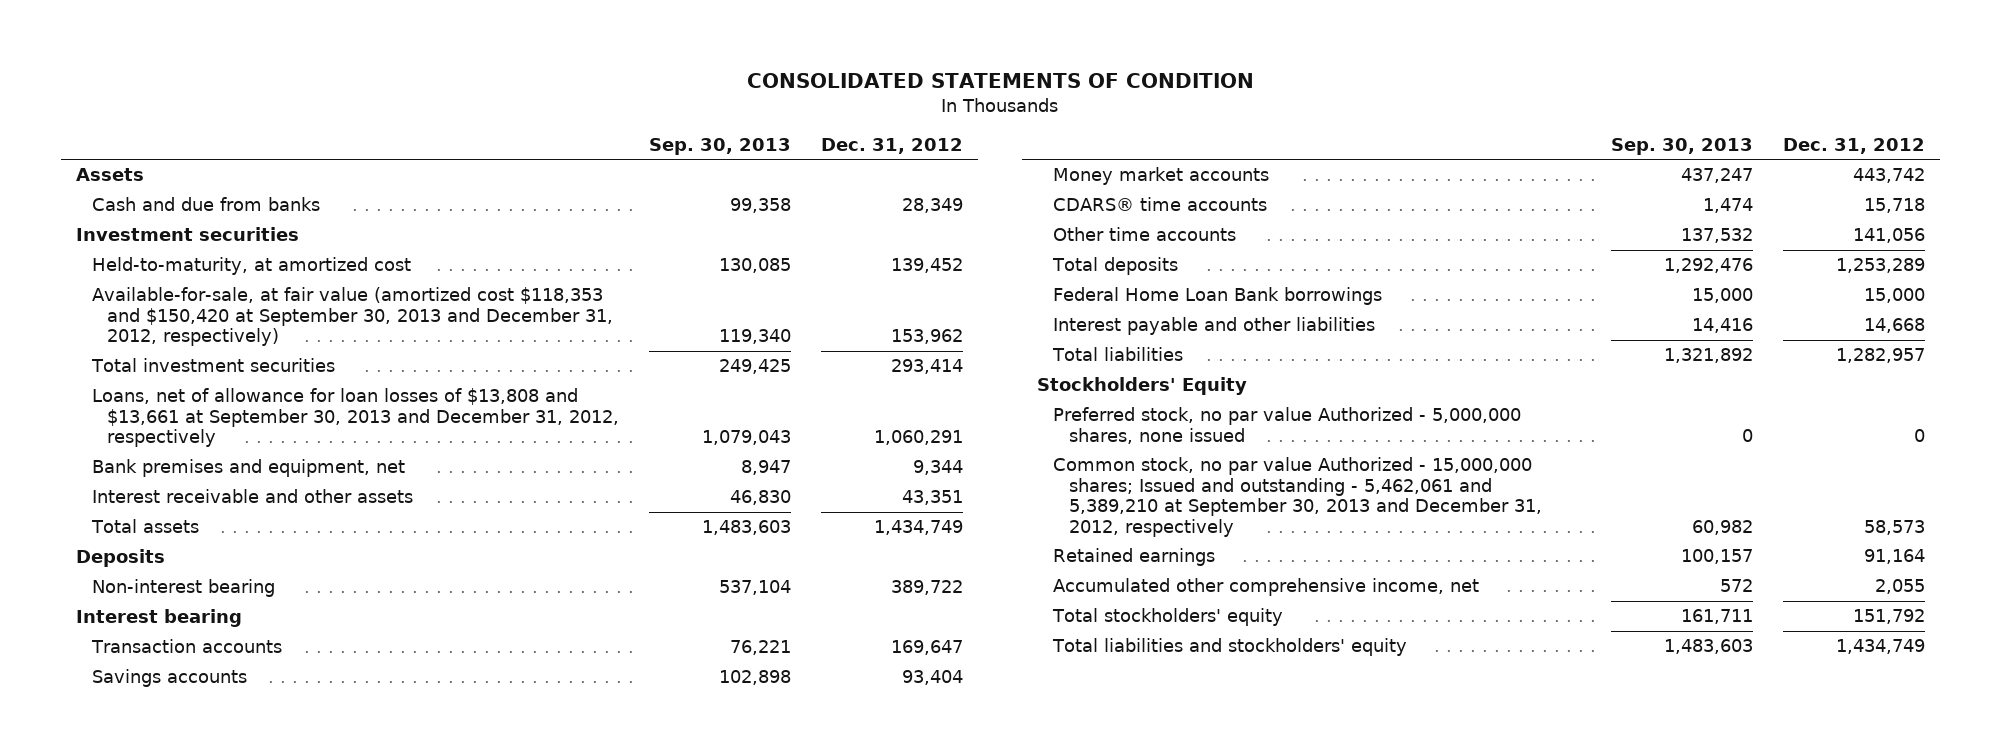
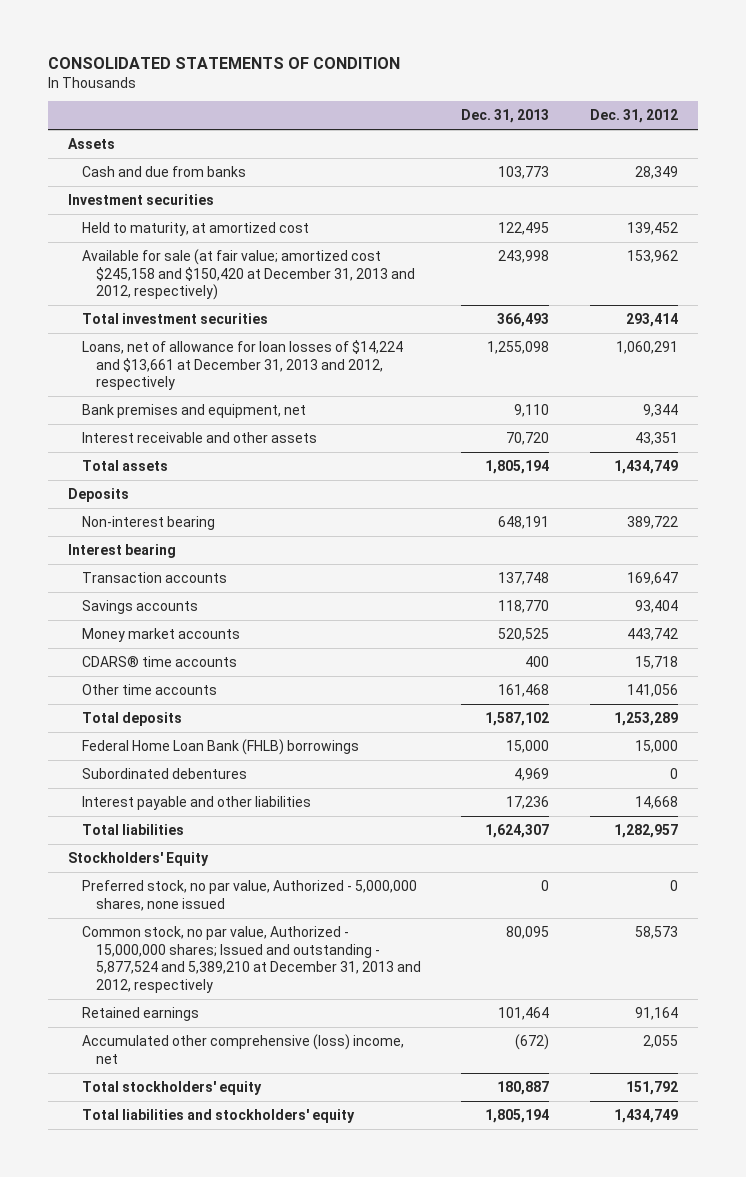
- | Sep. 30, 2013 | Dec. 31, 2012
+ | Dec. 31, 2013 | Dec. 31, 2012
- Held-to-maturity, at amortized cost | 130,085 | 139,452
- Available-for-sale, at fair value (amortized cost $118,353 and $150,420 at September 30, 2013 and December 31, 2012, respectively) | 119,340 | 153,962
+ Held to maturity, at amortized cost | 122,495 | 139,452
+ Available for sale (at fair value; amortized cost $245,158 and $150,420 at December 31, 2013 and 2012, respectively) | 243,998 | 153,962
- Loans, net of allowance for loan losses of $13,808 and $13,661 at September 30, 2013 and December 31, 2012, respectively | 1,079,043 | 1,060,291
+ Loans, net of allowance for loan losses of $14,224 and $13,661 at December 31, 2013 and 2012, respectively | 1,255,098 | 1,060,291
- Federal Home Loan Bank borrowings | 15,000 | 15,000
+ Federal Home Loan Bank (FHLB) borrowings | 15,000 | 15,000
+ Subordinated debentures | 4,969 | 0
- Preferred stock, no par value Authorized - 5,000,000 shares, none issued | 0 | 0
- Common stock, no par value Authorized - 15,000,000 shares; Issued and outstanding - 5,462,061 and 5,389,210 at September 30, 2013 and December 31, 2012, respectively | 60,982 | 58,573
+ Preferred stock, no par value, Authorized - 5,000,000 shares, none issued | 0 | 0
+ Common stock, no par value, Authorized - 15,000,000 shares; Issued and outstanding - 5,877,524 and 5,389,210 at December 31, 2013 and 2012, respectively | 80,095 | 58,573
- Accumulated other comprehensive income, net | 572 | 2,055
+ Accumulated other comprehensive (loss) income, net | (672) | 2,055

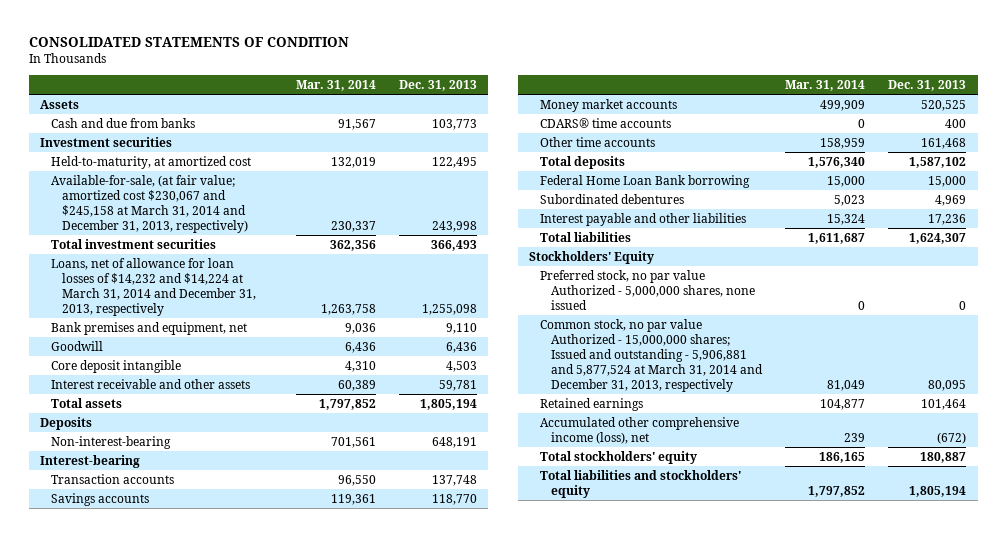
- | Dec. 31, 2013 | Dec. 31, 2012
+ | Mar. 31, 2014 | Dec. 31, 2013
- Held to maturity, at amortized cost | 122,495 | 139,452
- Available for sale (at fair value; amortized cost $245,158 and $150,420 at December 31, 2013 and 2012, respectively) | 243,998 | 153,962
+ Held-to-maturity, at amortized cost | 132,019 | 122,495
+ Available-for-sale, (at fair value; amortized cost $230,067 and $245,158 at March 31, 2014 and December 31, 2013, respectively) | 230,337 | 243,998
- Loans, net of allowance for loan losses of $14,224 and $13,661 at December 31, 2013 and 2012, respectively | 1,255,098 | 1,060,291
+ Loans, net of allowance for loan losses of $14,232 and $14,224 at March 31, 2014 and December 31, 2013, respectively | 1,263,758 | 1,255,098
- Interest receivable and other assets | 70,720 | 43,351
+ Goodwill | 6,436 | 6,436
+ Core deposit intangible | 4,310 | 4,503
+ Interest receivable and other assets | 60,389 | 59,781
- Non-interest bearing | 648,191 | 389,722
- Interest bearing
+ Non-interest-bearing | 701,561 | 648,191
+ Interest-bearing
- Federal Home Loan Bank (FHLB) borrowings | 15,000 | 15,000
+ Federal Home Loan Bank borrowing | 15,000 | 15,000
- Preferred stock, no par value, Authorized - 5,000,000 shares, none issued | 0 | 0
- Common stock, no par value, Authorized - 15,000,000 shares; Issued and outstanding - 5,877,524 and 5,389,210 at December 31, 2013 and 2012, respectively | 80,095 | 58,573
+ Preferred stock, no par value Authorized - 5,000,000 shares, none issued | 0 | 0
+ Common stock, no par value Authorized - 15,000,000 shares; Issued and outstanding - 5,906,881 and 5,877,524 at March 31, 2014 and December 31, 2013, respectively | 81,049 | 80,095
- Accumulated other comprehensive (loss) income, net | (672) | 2,055
+ Accumulated other comprehensive income (loss), net | 239 | (672)

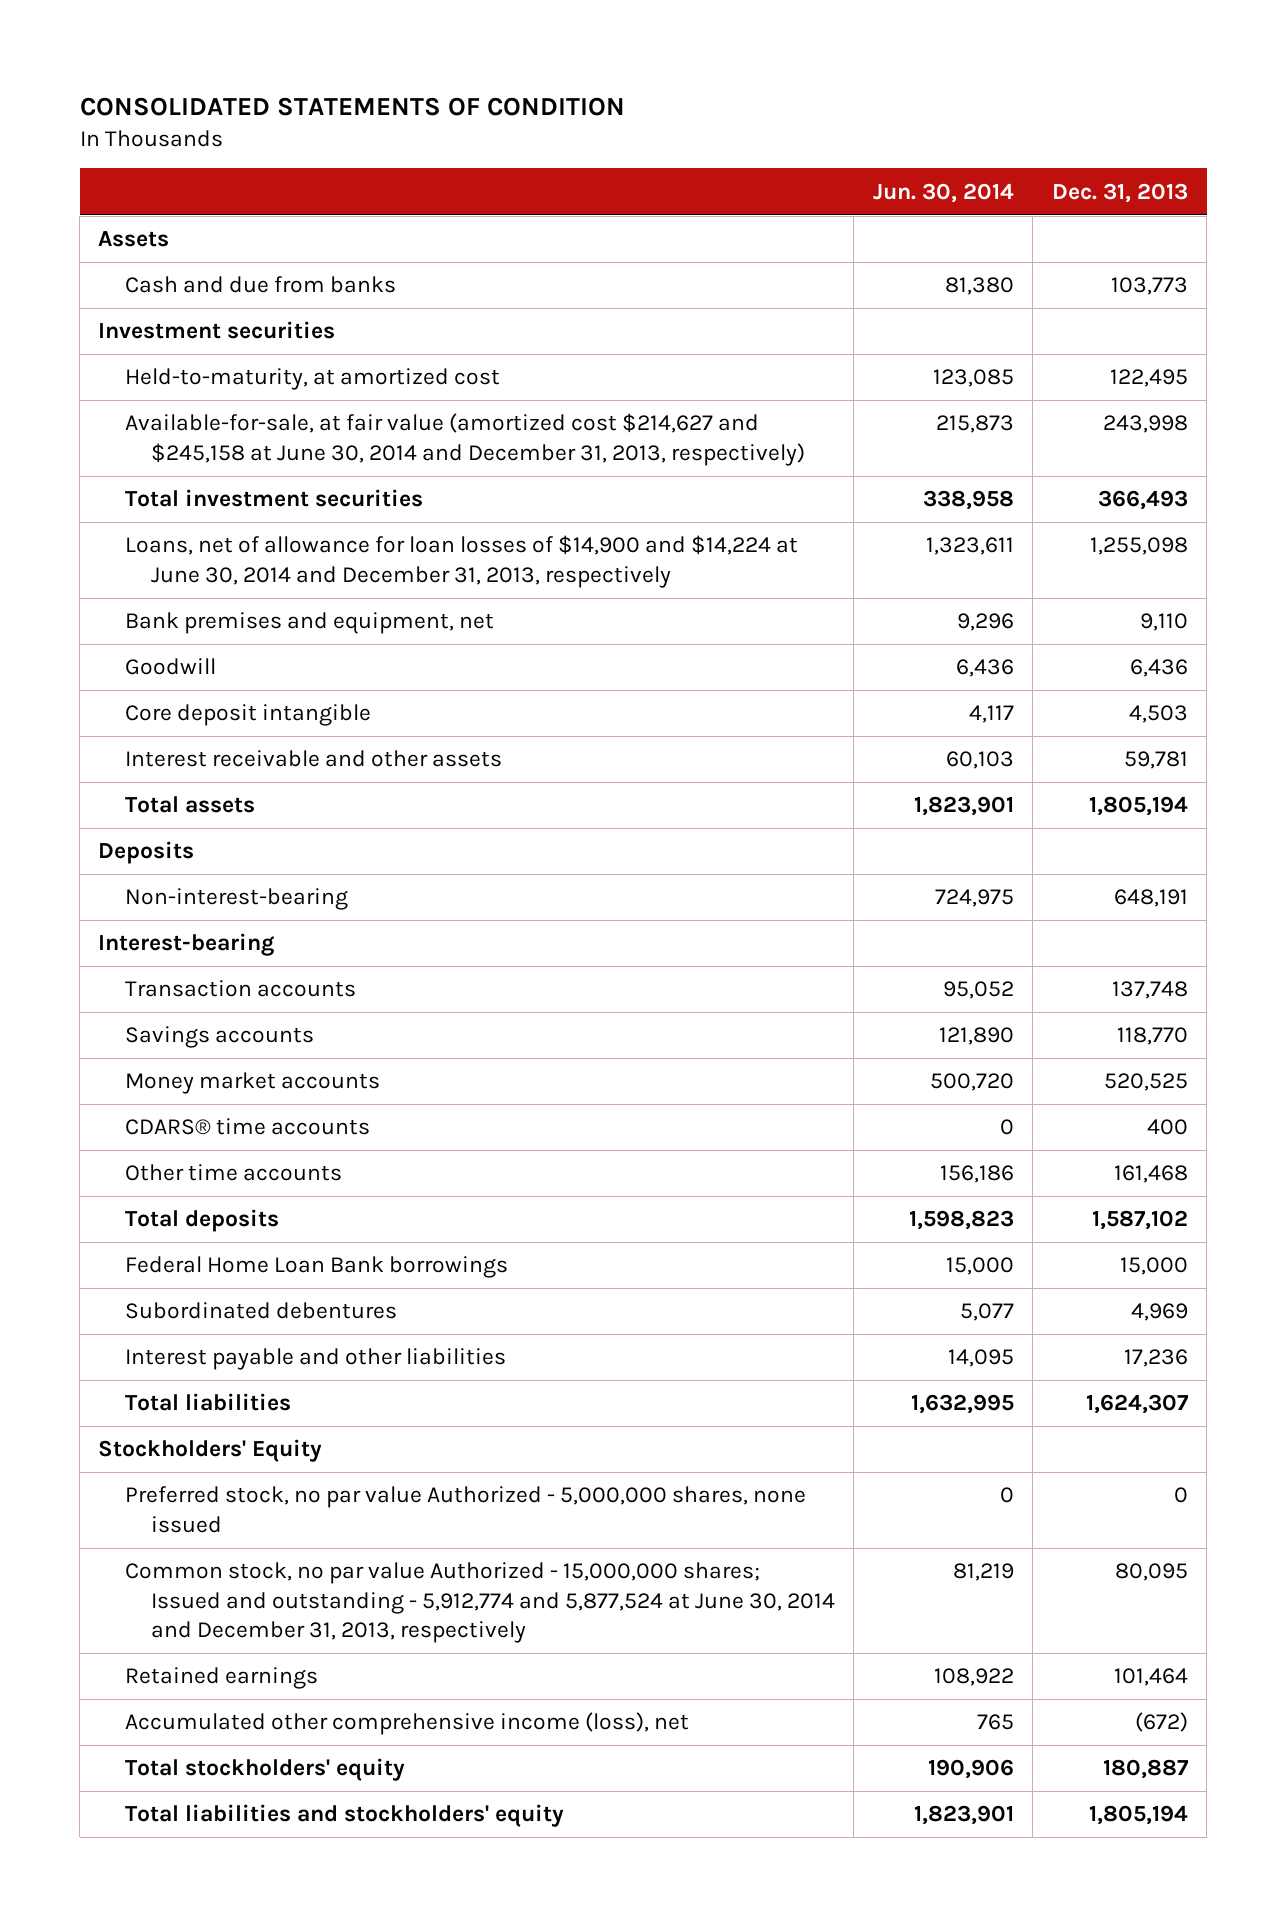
- | Mar. 31, 2014 | Dec. 31, 2013
+ | Jun. 30, 2014 | Dec. 31, 2013
- Available-for-sale, (at fair value; amortized cost $230,067 and $245,158 at March 31, 2014 and December 31, 2013, respectively) | 230,337 | 243,998
+ Available-for-sale, at fair value (amortized cost $214,627 and $245,158 at June 30, 2014 and December 31, 2013, respectively) | 215,873 | 243,998
- Loans, net of allowance for loan losses of $14,232 and $14,224 at March 31, 2014 and December 31, 2013, respectively | 1,263,758 | 1,255,098
+ Loans, net of allowance for loan losses of $14,900 and $14,224 at June 30, 2014 and December 31, 2013, respectively | 1,323,611 | 1,255,098
- Federal Home Loan Bank borrowing | 15,000 | 15,000
+ Federal Home Loan Bank borrowings | 15,000 | 15,000
- Common stock, no par value Authorized - 15,000,000 shares; Issued and outstanding - 5,906,881 and 5,877,524 at March 31, 2014 and December 31, 2013, respectively | 81,049 | 80,095
+ Common stock, no par value Authorized - 15,000,000 shares; Issued and outstanding - 5,912,774 and 5,877,524 at June 30, 2014 and December 31, 2013, respectively | 81,219 | 80,095

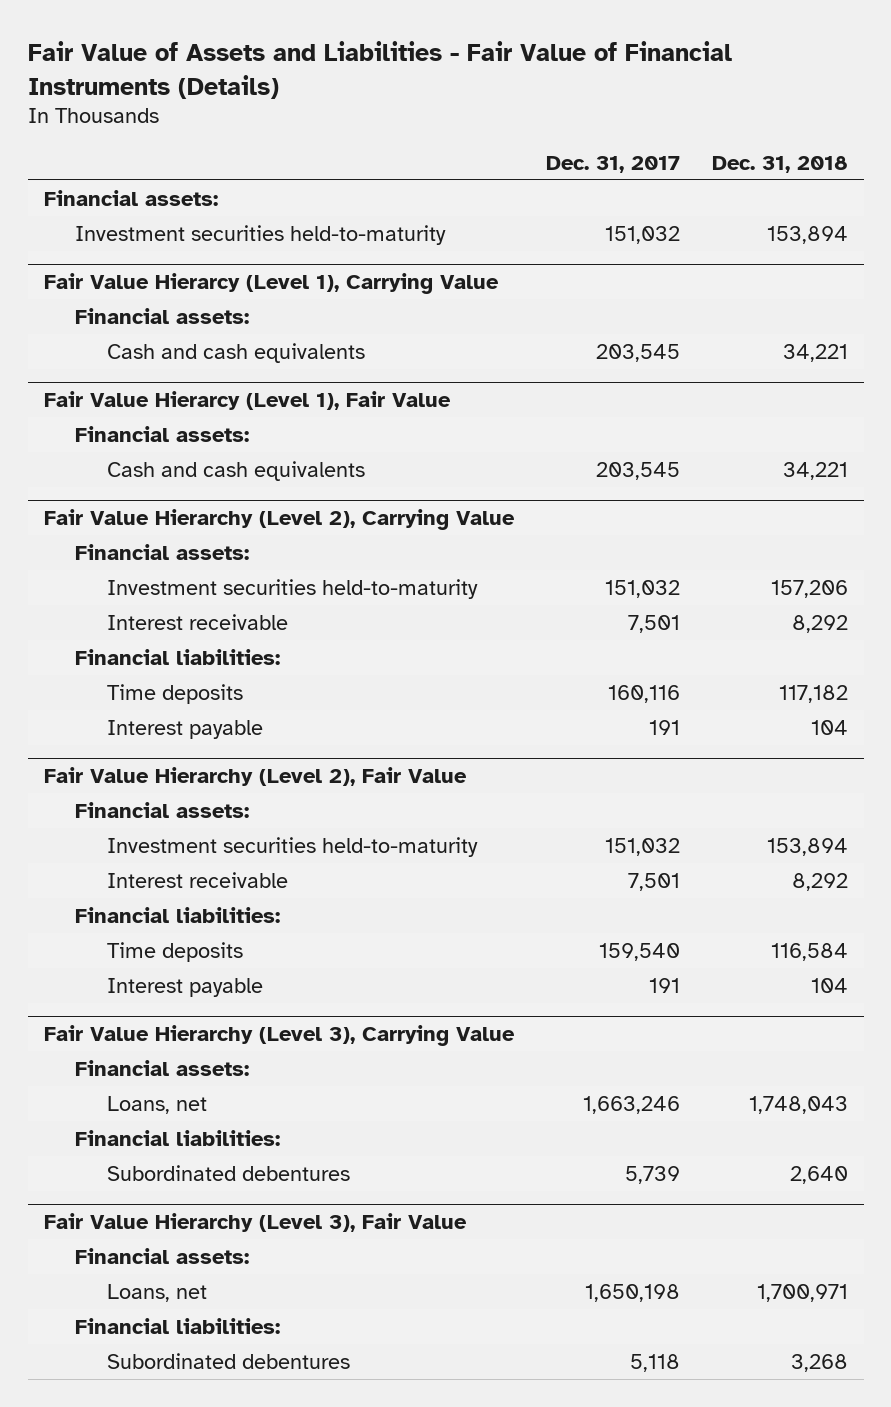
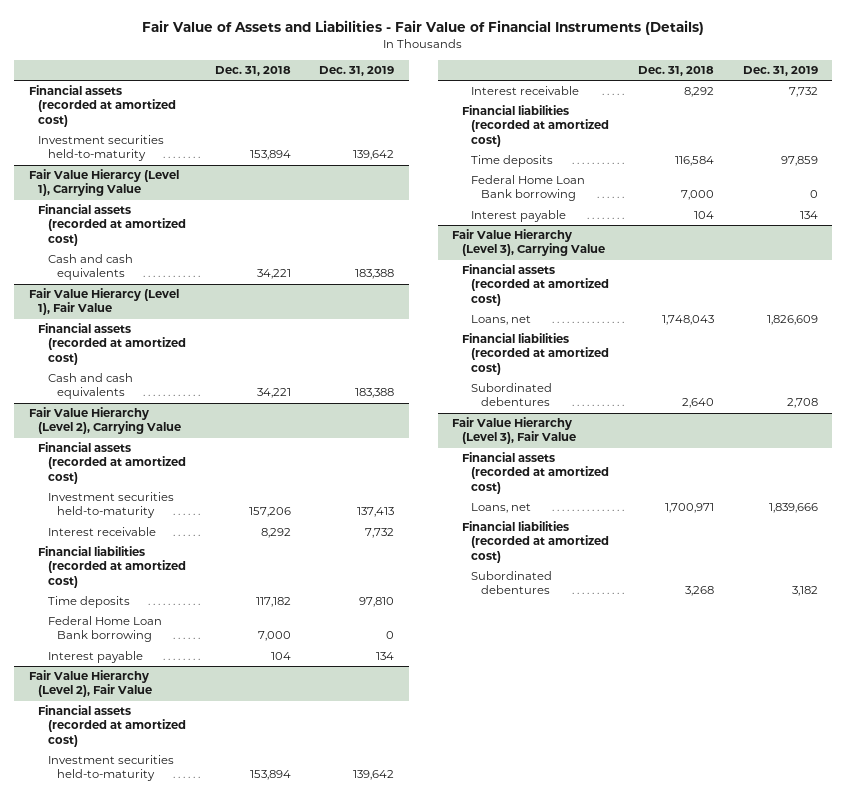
- | Dec. 31, 2017 | Dec. 31, 2018
+ | Dec. 31, 2018 | Dec. 31, 2019
- Financial assets:
+ Financial assets (recorded at amortized cost)
@ Fair Value Hierarcy (Level 1), Carrying Value
- Financial assets:
+ Financial assets (recorded at amortized cost)
@ Fair Value Hierarcy (Level 1), Fair Value
- Financial assets:
+ Financial assets (recorded at amortized cost)
@ Fair Value Hierarchy (Level 2), Carrying Value
- Financial assets:
+ Financial assets (recorded at amortized cost)
- Financial liabilities:
+ Financial liabilities (recorded at amortized cost)
+ Federal Home Loan Bank borrowing | 7,000 | 0
@ Fair Value Hierarchy (Level 2), Fair Value
- Financial assets:
+ Financial assets (recorded at amortized cost)
- Financial liabilities:
+ Financial liabilities (recorded at amortized cost)
+ Federal Home Loan Bank borrowing | 7,000 | 0
@ Fair Value Hierarchy (Level 3), Carrying Value
- Financial assets:
+ Financial assets (recorded at amortized cost)
- Financial liabilities:
+ Financial liabilities (recorded at amortized cost)
@ Fair Value Hierarchy (Level 3), Fair Value
- Financial assets:
+ Financial assets (recorded at amortized cost)
- Financial liabilities:
+ Financial liabilities (recorded at amortized cost)

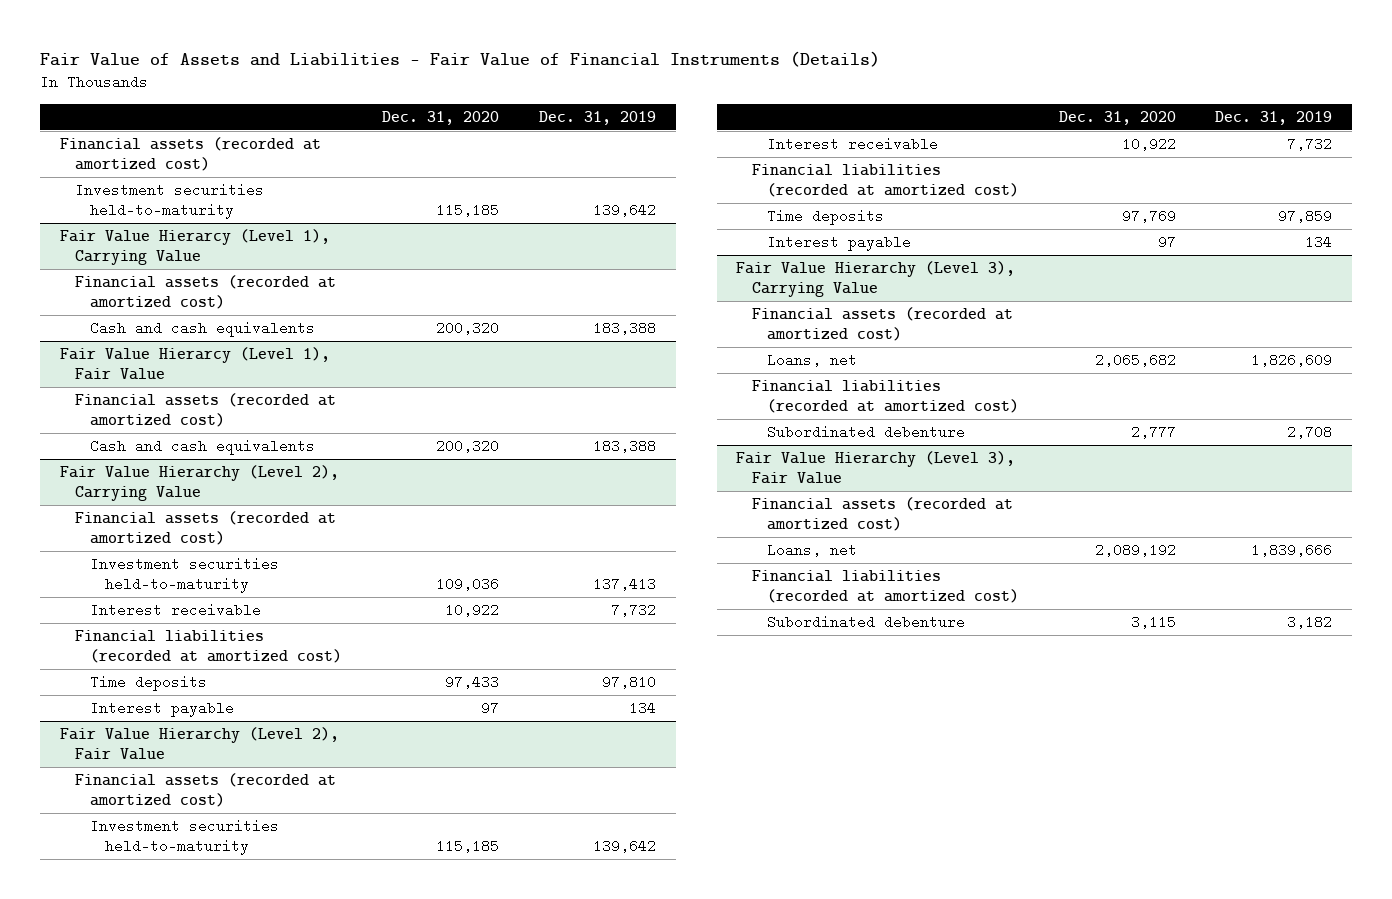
- | Dec. 31, 2018 | Dec. 31, 2019
+ | Dec. 31, 2020 | Dec. 31, 2019
@ Fair Value Hierarchy (Level 2), Carrying Value
- Federal Home Loan Bank borrowing | 7,000 | 0
@ Fair Value Hierarchy (Level 2), Fair Value
- Federal Home Loan Bank borrowing | 7,000 | 0
@ Fair Value Hierarchy (Level 3), Carrying Value
- Subordinated debentures | 2,640 | 2,708
+ Subordinated debenture | 2,777 | 2,708
@ Fair Value Hierarchy (Level 3), Fair Value
- Subordinated debentures | 3,268 | 3,182
+ Subordinated debenture | 3,115 | 3,182

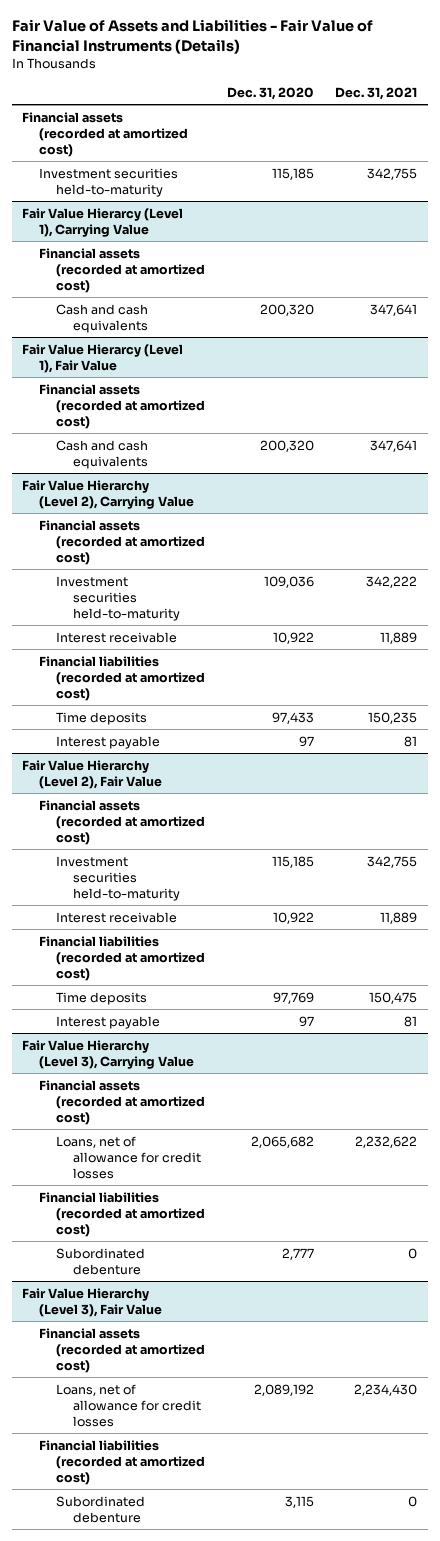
- | Dec. 31, 2020 | Dec. 31, 2019
+ | Dec. 31, 2020 | Dec. 31, 2021
@ Fair Value Hierarchy (Level 3), Carrying Value
- Loans, net | 2,065,682 | 1,826,609
+ Loans, net of allowance for credit losses | 2,065,682 | 2,232,622
@ Fair Value Hierarchy (Level 3), Fair Value
- Loans, net | 2,089,192 | 1,839,666
+ Loans, net of allowance for credit losses | 2,089,192 | 2,234,430

